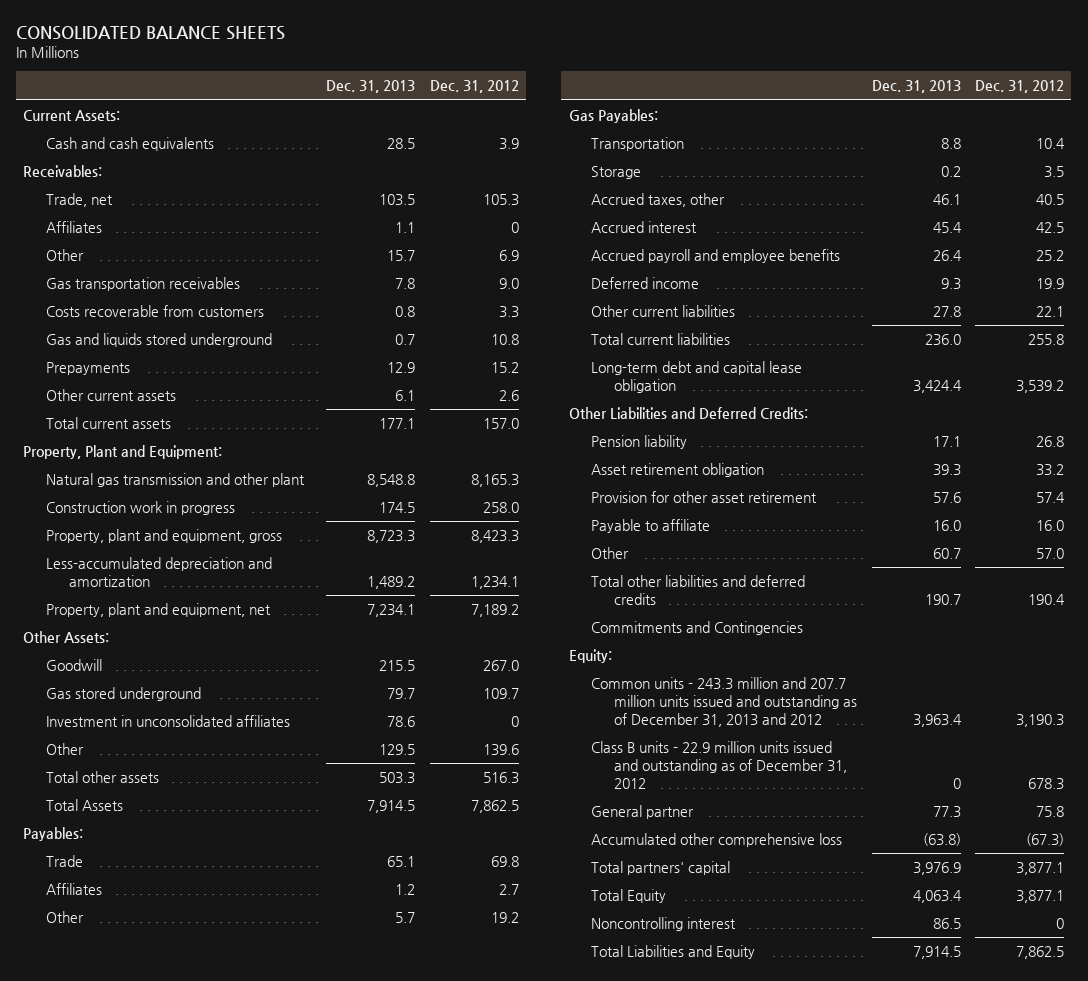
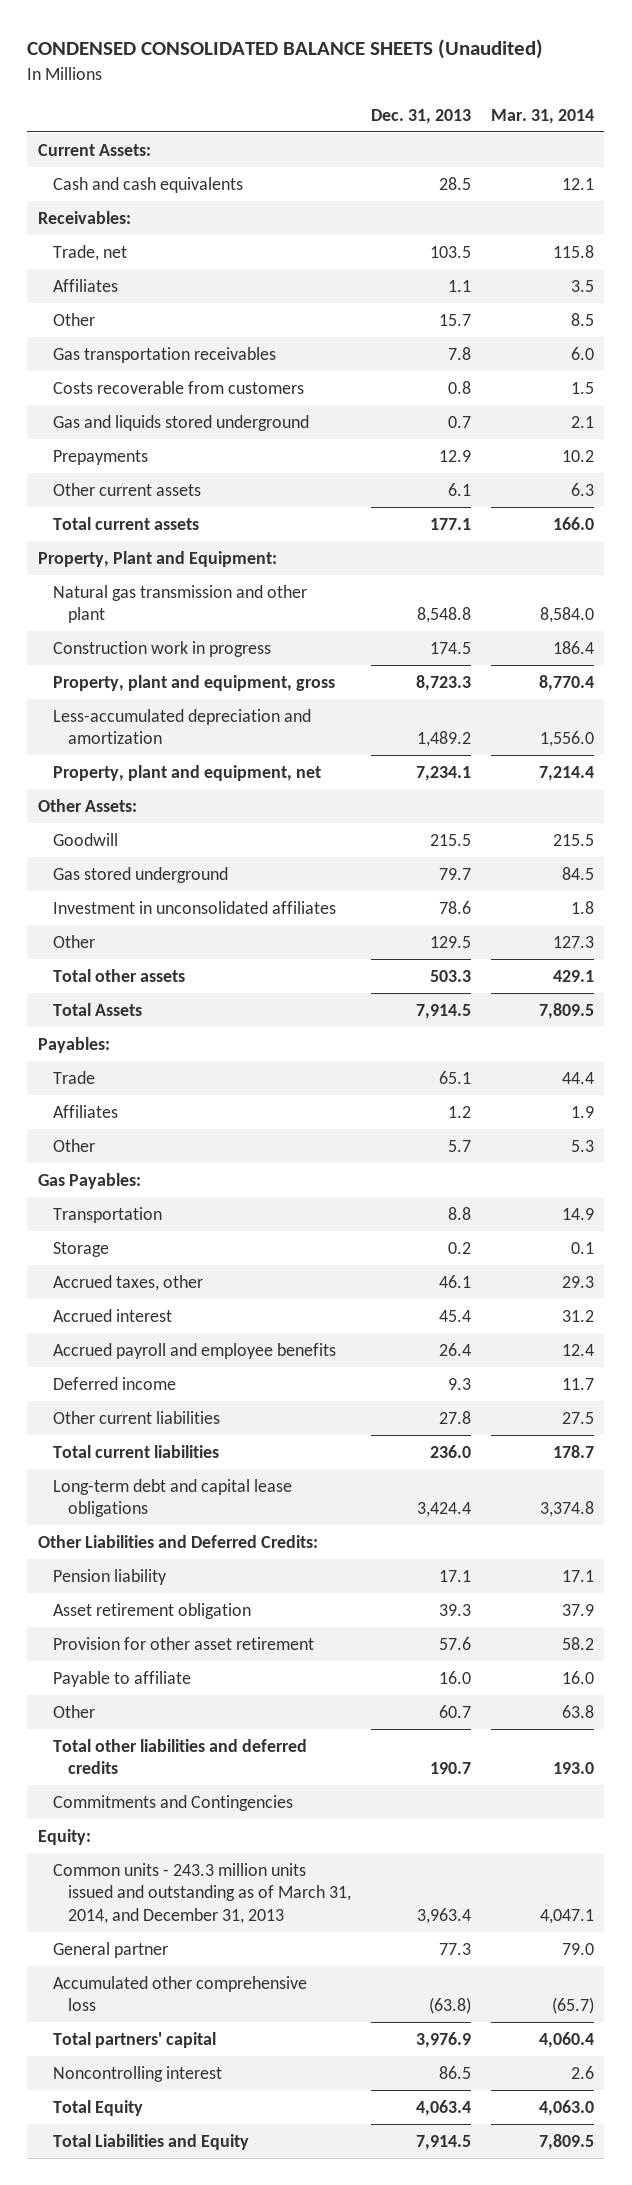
- CONSOLIDATED BALANCE SHEETS
+ CONDENSED CONSOLIDATED BALANCE SHEETS (Unaudited)
- | Dec. 31, 2013 | Dec. 31, 2012
+ | Dec. 31, 2013 | Mar. 31, 2014
- Long-term debt and capital lease obligation | 3,424.4 | 3,539.2
+ Long-term debt and capital lease obligations | 3,424.4 | 3,374.8
- Common units - 243.3 million and 207.7 million units issued and outstanding as of December 31, 2013 and 2012 | 3,963.4 | 3,190.3
- Class B units - 22.9 million units issued and outstanding as of December 31, 2012 | 0 | 678.3
+ Common units - 243.3 million units issued and outstanding as of March 31, 2014, and December 31, 2013 | 3,963.4 | 4,047.1
moved down: Total Equity | 4,063.4 | 4,063.0

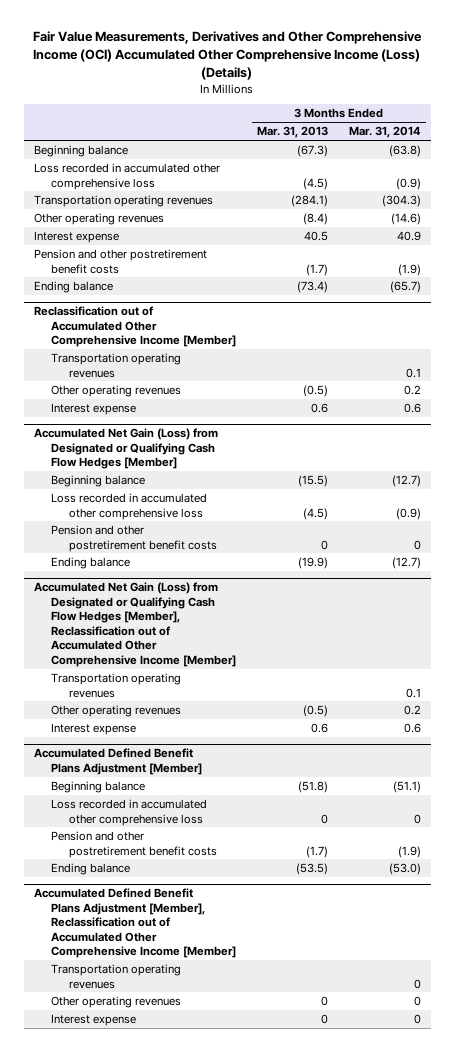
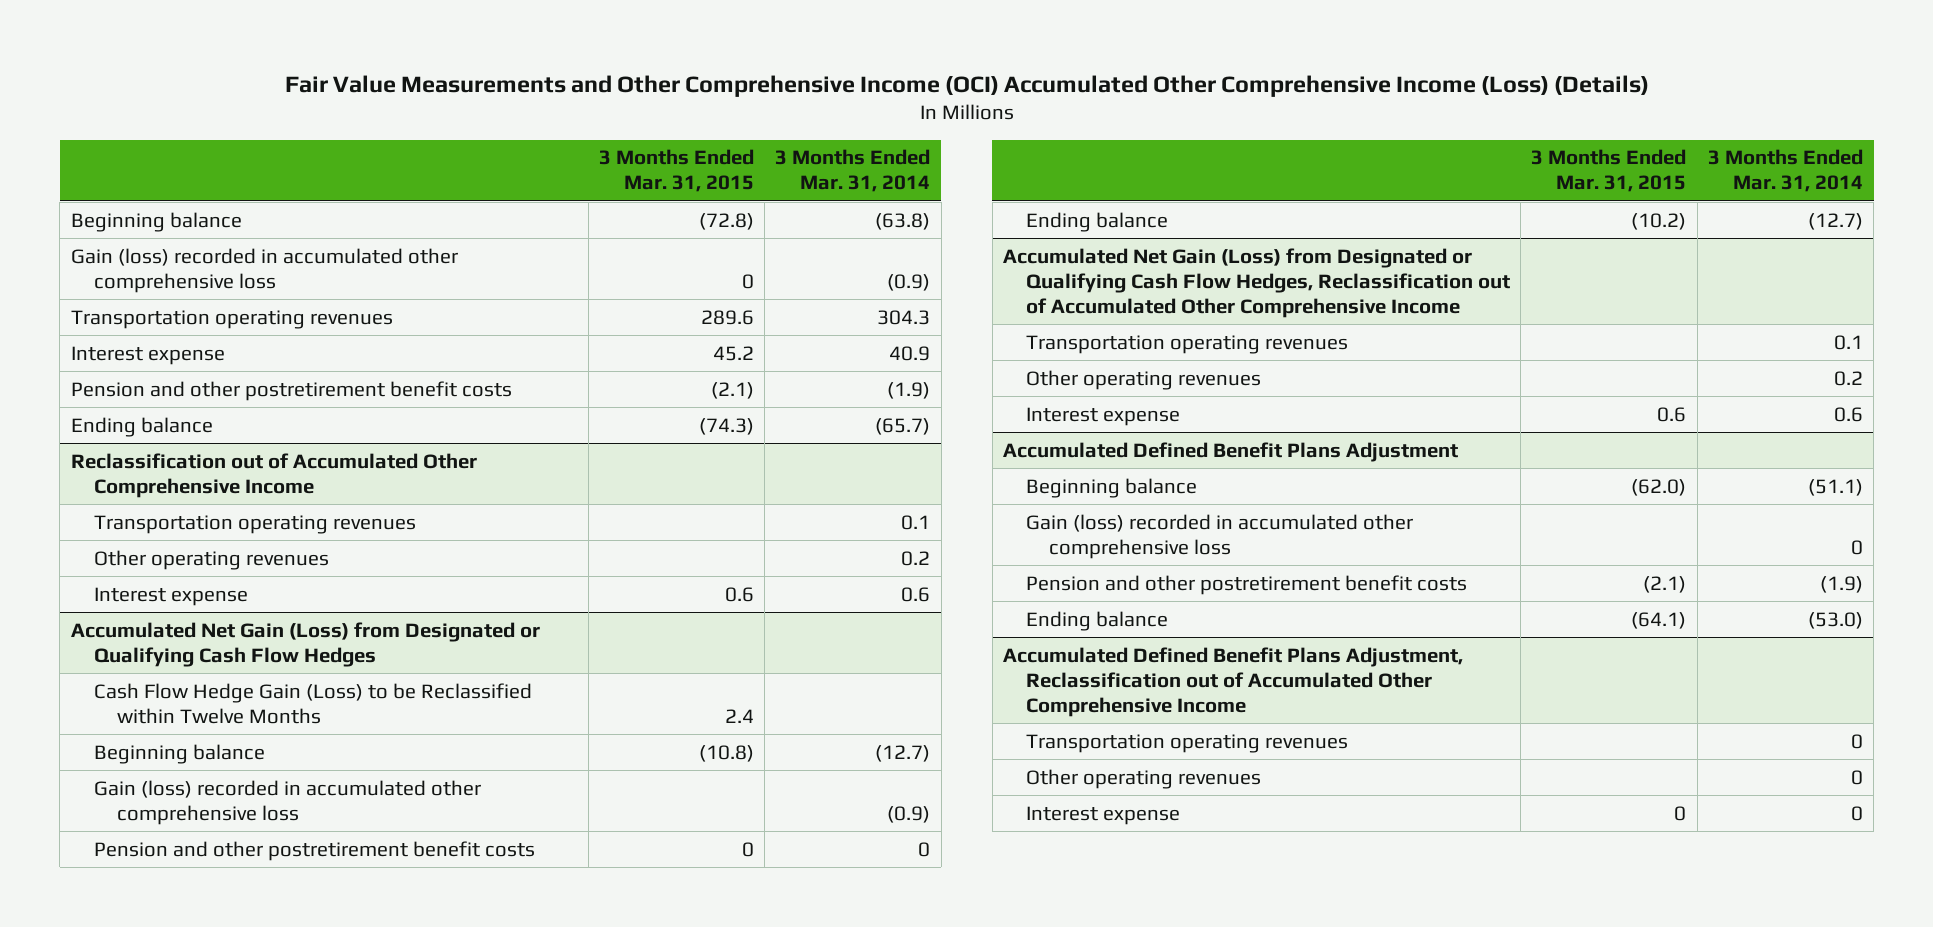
- Fair Value Measurements, Derivatives and Other Comprehensive Income (OCI) Accumulated Other Comprehensive Income (Loss) (Details)
+ Fair Value Measurements and Other Comprehensive Income (OCI) Accumulated Other Comprehensive Income (Loss) (Details)
- | 3 Months Ended Mar. 31, 2013 | 3 Months Ended Mar. 31, 2014
+ | 3 Months Ended Mar. 31, 2015 | 3 Months Ended Mar. 31, 2014
- Loss recorded in accumulated other comprehensive loss | (4.5) | (0.9)
- Transportation operating revenues | (284.1) | (304.3)
- Other operating revenues | (8.4) | (14.6)
+ Gain (loss) recorded in accumulated other comprehensive loss | 0 | (0.9)
+ Transportation operating revenues | 289.6 | 304.3
- Reclassification out of Accumulated Other Comprehensive Income [Member]
+ Reclassification out of Accumulated Other Comprehensive Income
- Accumulated Net Gain (Loss) from Designated or Qualifying Cash Flow Hedges [Member]
+ Accumulated Net Gain (Loss) from Designated or Qualifying Cash Flow Hedges
+ Cash Flow Hedge Gain (Loss) to be Reclassified within Twelve Months | 2.4 |
- Loss recorded in accumulated other comprehensive loss | (4.5) | (0.9)
+ Gain (loss) recorded in accumulated other comprehensive loss | | (0.9)
- Accumulated Net Gain (Loss) from Designated or Qualifying Cash Flow Hedges [Member], Reclassification out of Accumulated Other Comprehensive Income [Member]
+ Accumulated Net Gain (Loss) from Designated or Qualifying Cash Flow Hedges, Reclassification out of Accumulated Other Comprehensive Income
- Accumulated Defined Benefit Plans Adjustment [Member]
+ Accumulated Defined Benefit Plans Adjustment
- Loss recorded in accumulated other comprehensive loss | 0 | 0
+ Gain (loss) recorded in accumulated other comprehensive loss | | 0
- Accumulated Defined Benefit Plans Adjustment [Member], Reclassification out of Accumulated Other Comprehensive Income [Member]
+ Accumulated Defined Benefit Plans Adjustment, Reclassification out of Accumulated Other Comprehensive Income

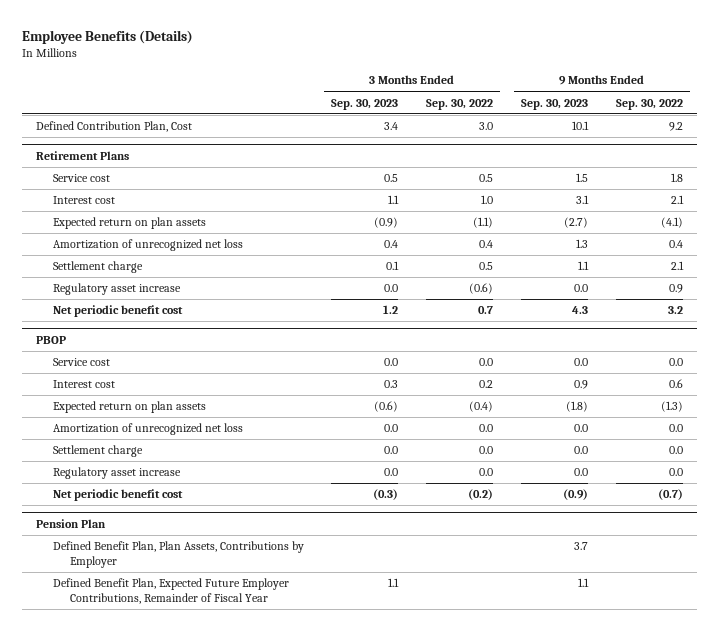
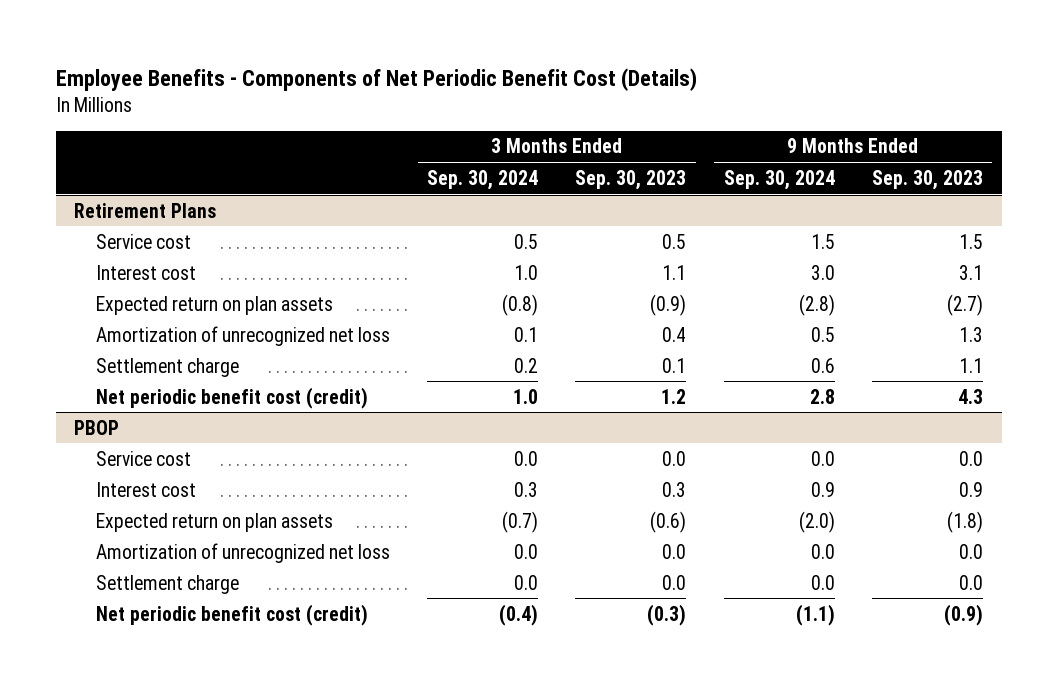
- Employee Benefits (Details)
+ Employee Benefits - Components of Net Periodic Benefit Cost (Details)
- | 3 Months Ended Sep. 30, 2023 | 3 Months Ended Sep. 30, 2022 | 9 Months Ended Sep. 30, 2023 | 9 Months Ended Sep. 30, 2022
+ | 3 Months Ended Sep. 30, 2024 | 3 Months Ended Sep. 30, 2023 | 9 Months Ended Sep. 30, 2024 | 9 Months Ended Sep. 30, 2023
- Defined Contribution Plan, Cost | 3.4 | 3.0 | 10.1 | 9.2
@ Retirement Plans
- Regulatory asset increase | 0.0 | (0.6) | 0.0 | 0.9
- Net periodic benefit cost | 1.2 | 0.7 | 4.3 | 3.2
+ Net periodic benefit cost (credit) | 1.0 | 1.2 | 2.8 | 4.3
@ PBOP
- Regulatory asset increase | 0.0 | 0.0 | 0.0 | 0.0
- Net periodic benefit cost | (0.3) | (0.2) | (0.9) | (0.7)
- Pension Plan
- Defined Benefit Plan, Plan Assets, Contributions by Employer | | | 3.7 |
- Defined Benefit Plan, Expected Future Employer Contributions, Remainder of Fiscal Year | 1.1 | | 1.1 |
@ PBOP
+ Net periodic benefit cost (credit) | (0.4) | (0.3) | (1.1) | (0.9)

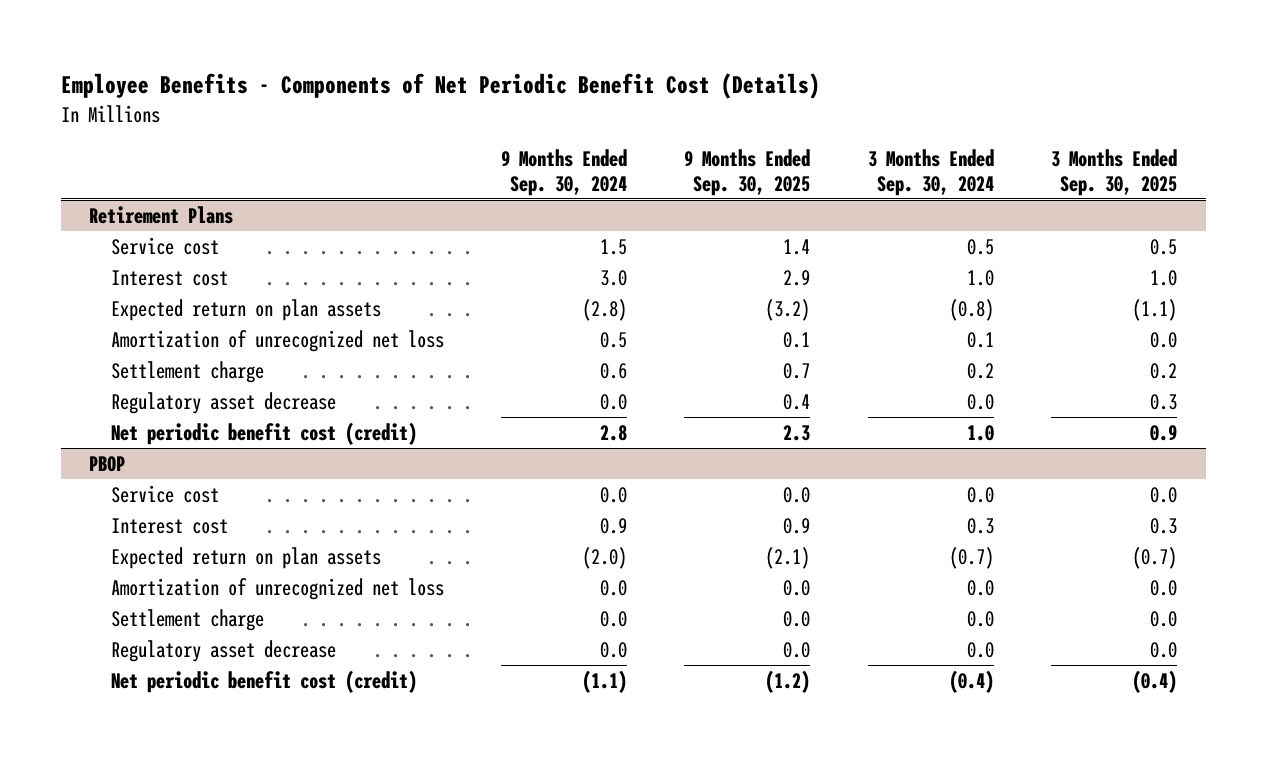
- | 3 Months Ended Sep. 30, 2024 | 3 Months Ended Sep. 30, 2023 | 9 Months Ended Sep. 30, 2024 | 9 Months Ended Sep. 30, 2023
+ | 9 Months Ended Sep. 30, 2024 | 9 Months Ended Sep. 30, 2025 | 3 Months Ended Sep. 30, 2024 | 3 Months Ended Sep. 30, 2025
@ Retirement Plans
+ Regulatory asset decrease | 0.0 | 0.4 | 0.0 | 0.3
@ PBOP
+ Regulatory asset decrease | 0.0 | 0.0 | 0.0 | 0.0

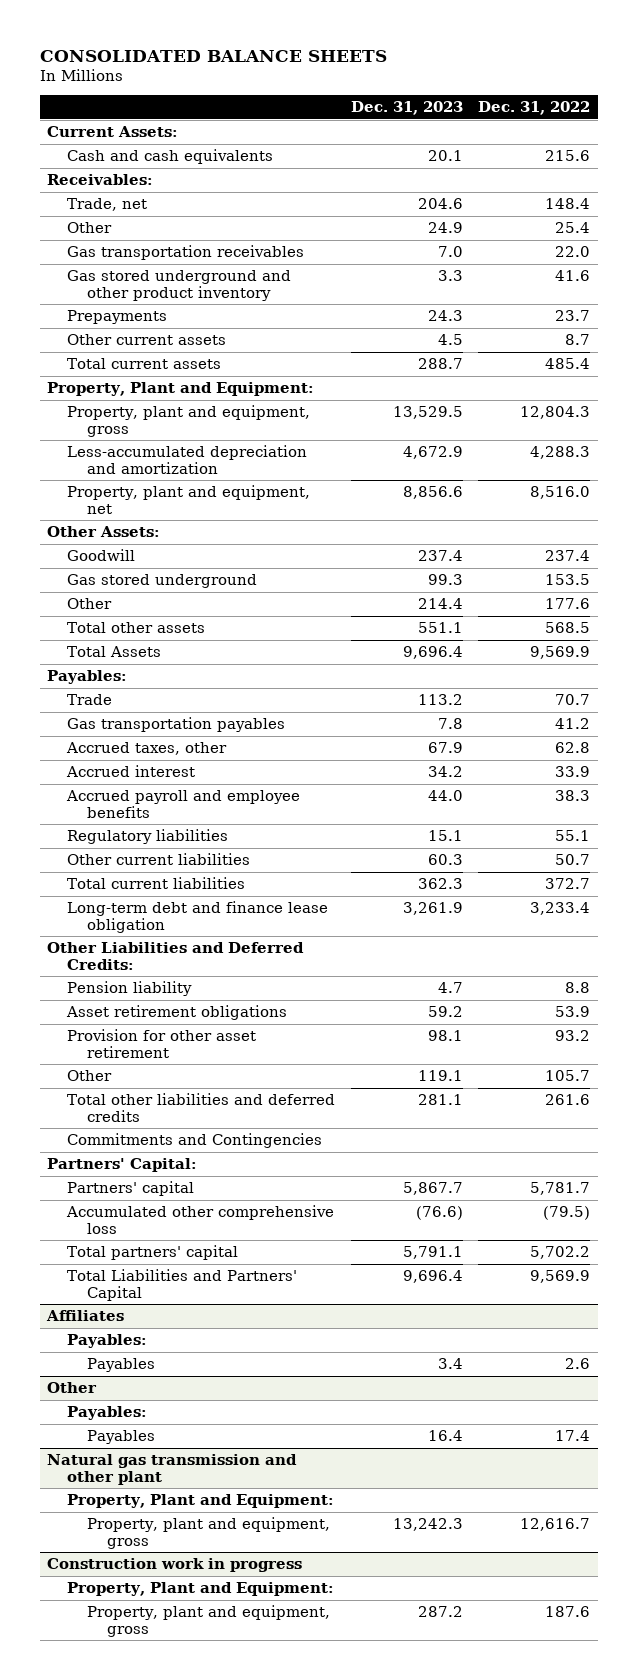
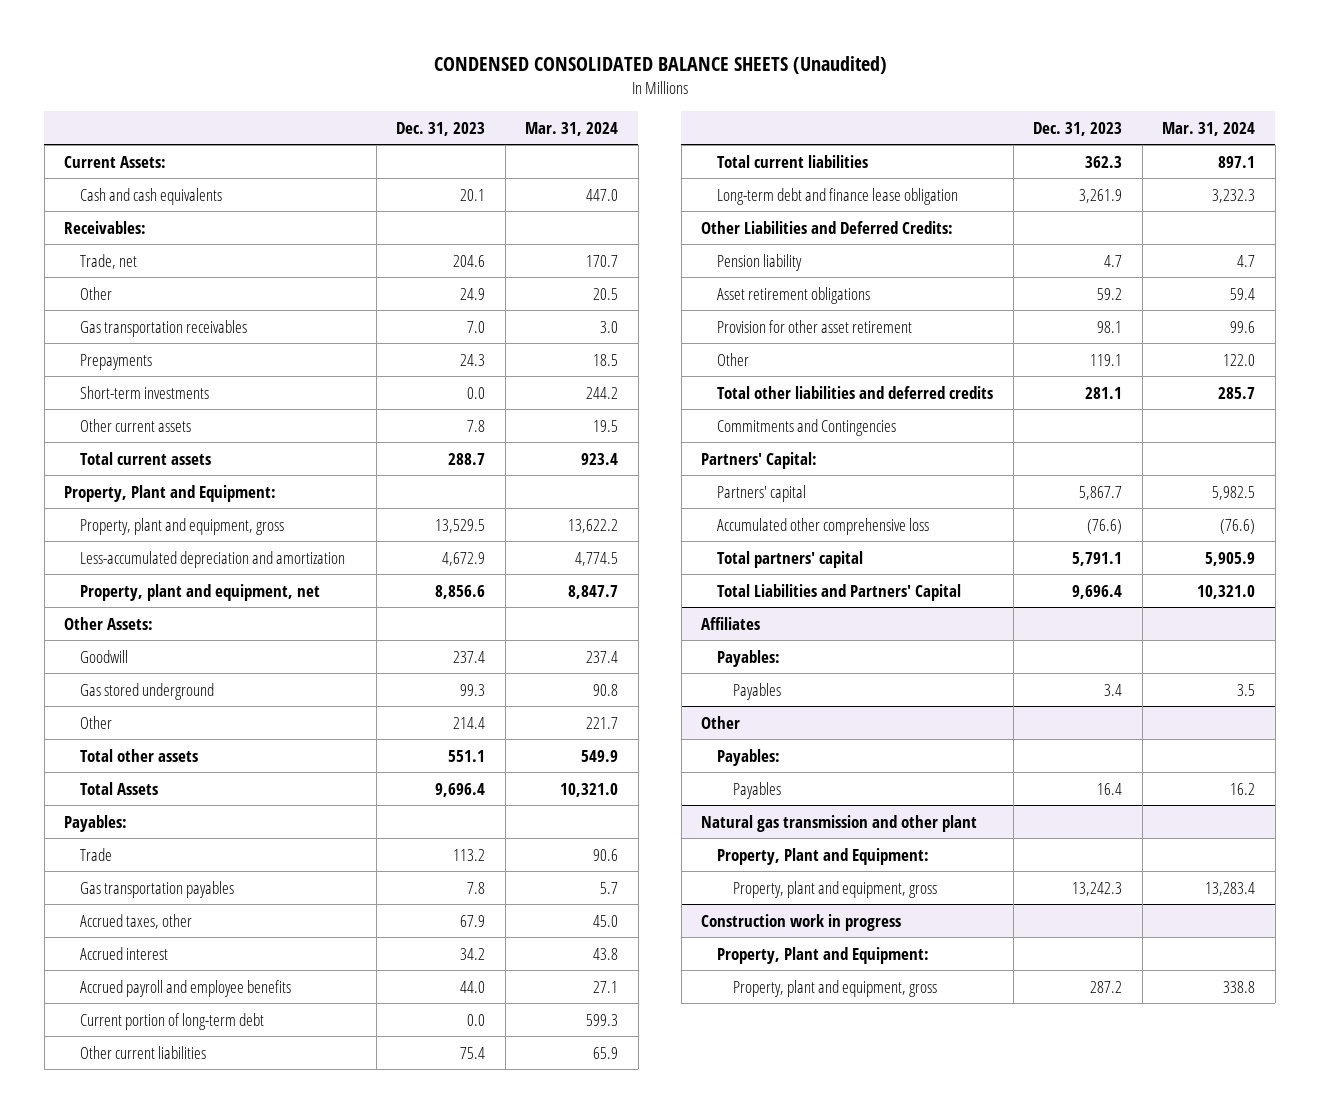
- CONSOLIDATED BALANCE SHEETS
+ CONDENSED CONSOLIDATED BALANCE SHEETS (Unaudited)
- | Dec. 31, 2023 | Dec. 31, 2022
+ | Dec. 31, 2023 | Mar. 31, 2024
- Gas stored underground and other product inventory | 3.3 | 41.6
- Other current assets | 4.5 | 8.7
+ Short-term investments | 0.0 | 244.2
+ Other current assets | 7.8 | 19.5
- Regulatory liabilities | 15.1 | 55.1
- Other current liabilities | 60.3 | 50.7
+ Current portion of long-term debt | 0.0 | 599.3
+ Other current liabilities | 75.4 | 65.9

